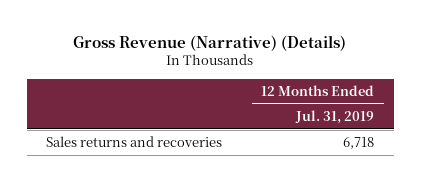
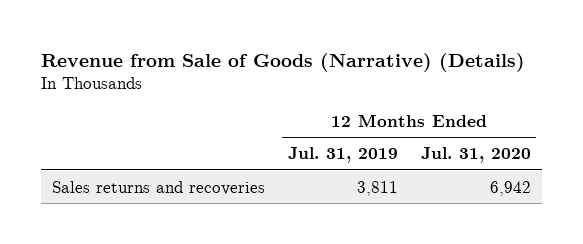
- Gross Revenue (Narrative) (Details)
+ Revenue from Sale of Goods (Narrative) (Details)
- | 12 Months Ended Jul. 31, 2019
+ | 12 Months Ended Jul. 31, 2019 | 12 Months Ended Jul. 31, 2020
- Sales returns and recoveries | 6,718
+ Sales returns and recoveries | 3,811 | 6,942

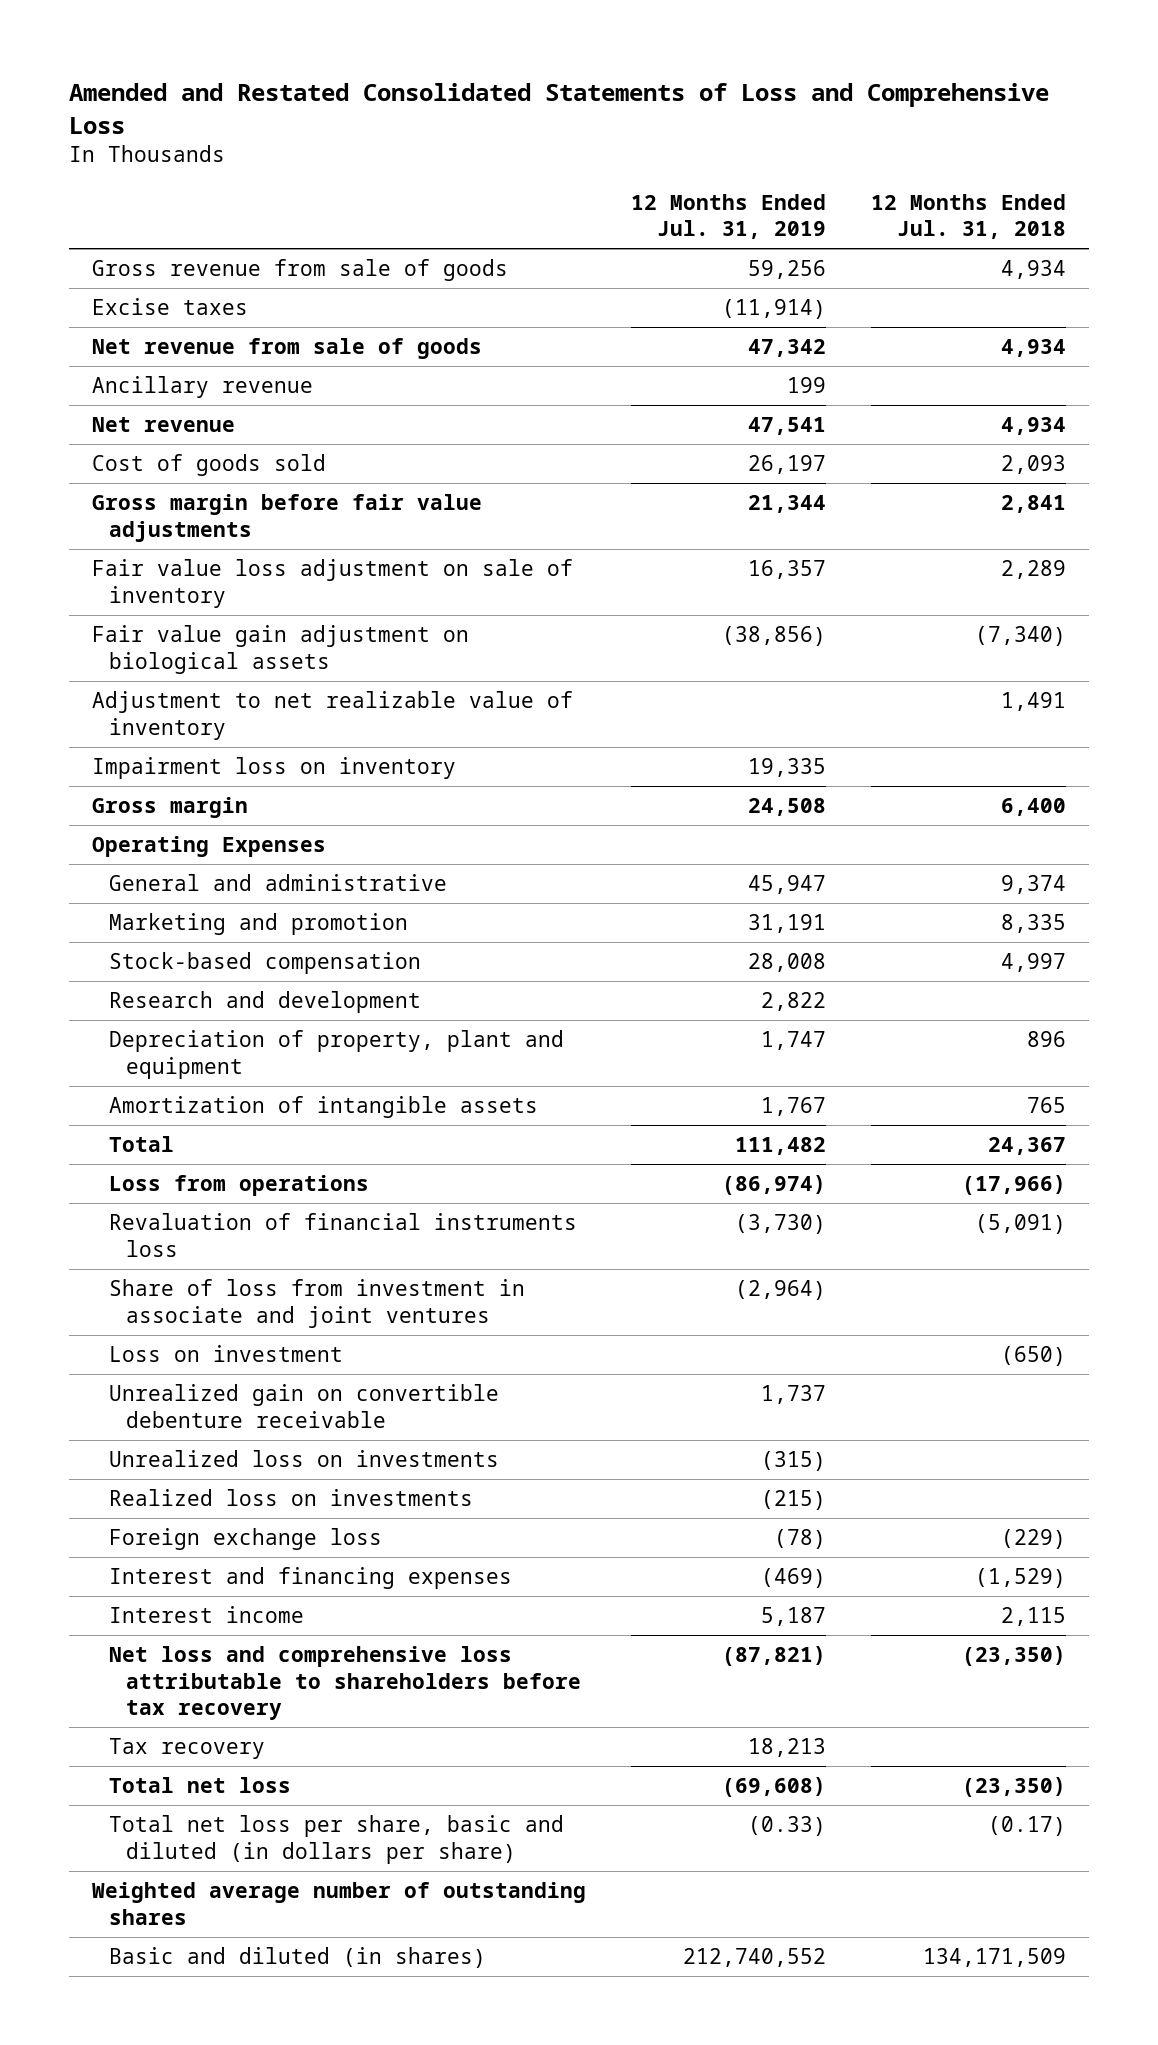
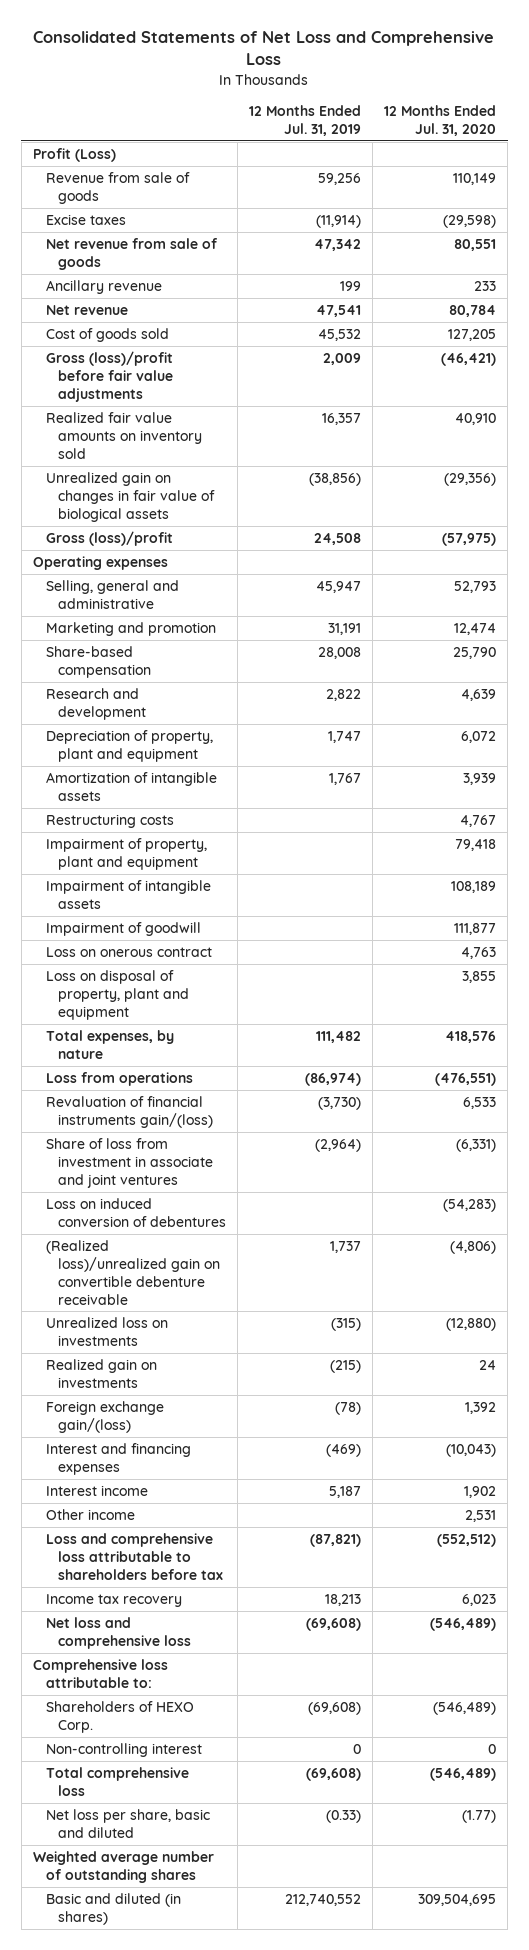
- Amended and Restated Consolidated Statements of Loss and Comprehensive Loss
+ Consolidated Statements of Net Loss and Comprehensive Loss
- | 12 Months Ended Jul. 31, 2019 | 12 Months Ended Jul. 31, 2018
+ | 12 Months Ended Jul. 31, 2019 | 12 Months Ended Jul. 31, 2020
- Gross revenue from sale of goods | 59,256 | 4,934
+ Profit (Loss)
+ Revenue from sale of goods | 59,256 | 110,149
- Cost of goods sold | 26,197 | 2,093
- Gross margin before fair value adjustments | 21,344 | 2,841
- Fair value loss adjustment on sale of inventory | 16,357 | 2,289
- Fair value gain adjustment on biological assets | (38,856) | (7,340)
- Adjustment to net realizable value of inventory | | 1,491
- Impairment loss on inventory | 19,335 |
- Gross margin | 24,508 | 6,400
- Operating Expenses
- General and administrative | 45,947 | 9,374
+ Cost of goods sold | 45,532 | 127,205
+ Gross (loss)/profit before fair value adjustments | 2,009 | (46,421)
+ Realized fair value amounts on inventory sold | 16,357 | 40,910
+ Unrealized gain on changes in fair value of biological assets | (38,856) | (29,356)
+ Gross (loss)/profit | 24,508 | (57,975)
+ Operating expenses
+ Selling, general and administrative | 45,947 | 52,793
- Stock-based compensation | 28,008 | 4,997
+ Share-based compensation | 28,008 | 25,790
- Total | 111,482 | 24,367
+ Restructuring costs | | 4,767
+ Impairment of property, plant and equipment | | 79,418
+ Impairment of intangible assets | | 108,189
+ Impairment of goodwill | | 111,877
+ Loss on onerous contract | | 4,763
+ Loss on disposal of property, plant and equipment | | 3,855
+ Total expenses, by nature | 111,482 | 418,576
- Revaluation of financial instruments loss | (3,730) | (5,091)
+ Revaluation of financial instruments gain/(loss) | (3,730) | 6,533
- Loss on investment | | (650)
- Unrealized gain on convertible debenture receivable | 1,737 |
+ Loss on induced conversion of debentures | | (54,283)
+ (Realized loss)/unrealized gain on convertible debenture receivable | 1,737 | (4,806)
- Realized loss on investments | (215) |
- Foreign exchange loss | (78) | (229)
+ Realized gain on investments | (215) | 24
+ Foreign exchange gain/(loss) | (78) | 1,392
- Net loss and comprehensive loss attributable to shareholders before tax recovery | (87,821) | (23,350)
- Tax recovery | 18,213 |
- Total net loss | (69,608) | (23,350)
- Total net loss per share, basic and diluted (in dollars per share) | (0.33) | (0.17)
+ Other income | | 2,531
+ Loss and comprehensive loss attributable to shareholders before tax | (87,821) | (552,512)
+ Income tax recovery | 18,213 | 6,023
+ Net loss and comprehensive loss | (69,608) | (546,489)
+ Comprehensive loss attributable to:
+ Shareholders of HEXO Corp. | (69,608) | (546,489)
+ Non-controlling interest | 0 | 0
+ Total comprehensive loss | (69,608) | (546,489)
+ Net loss per share, basic and diluted | (0.33) | (1.77)

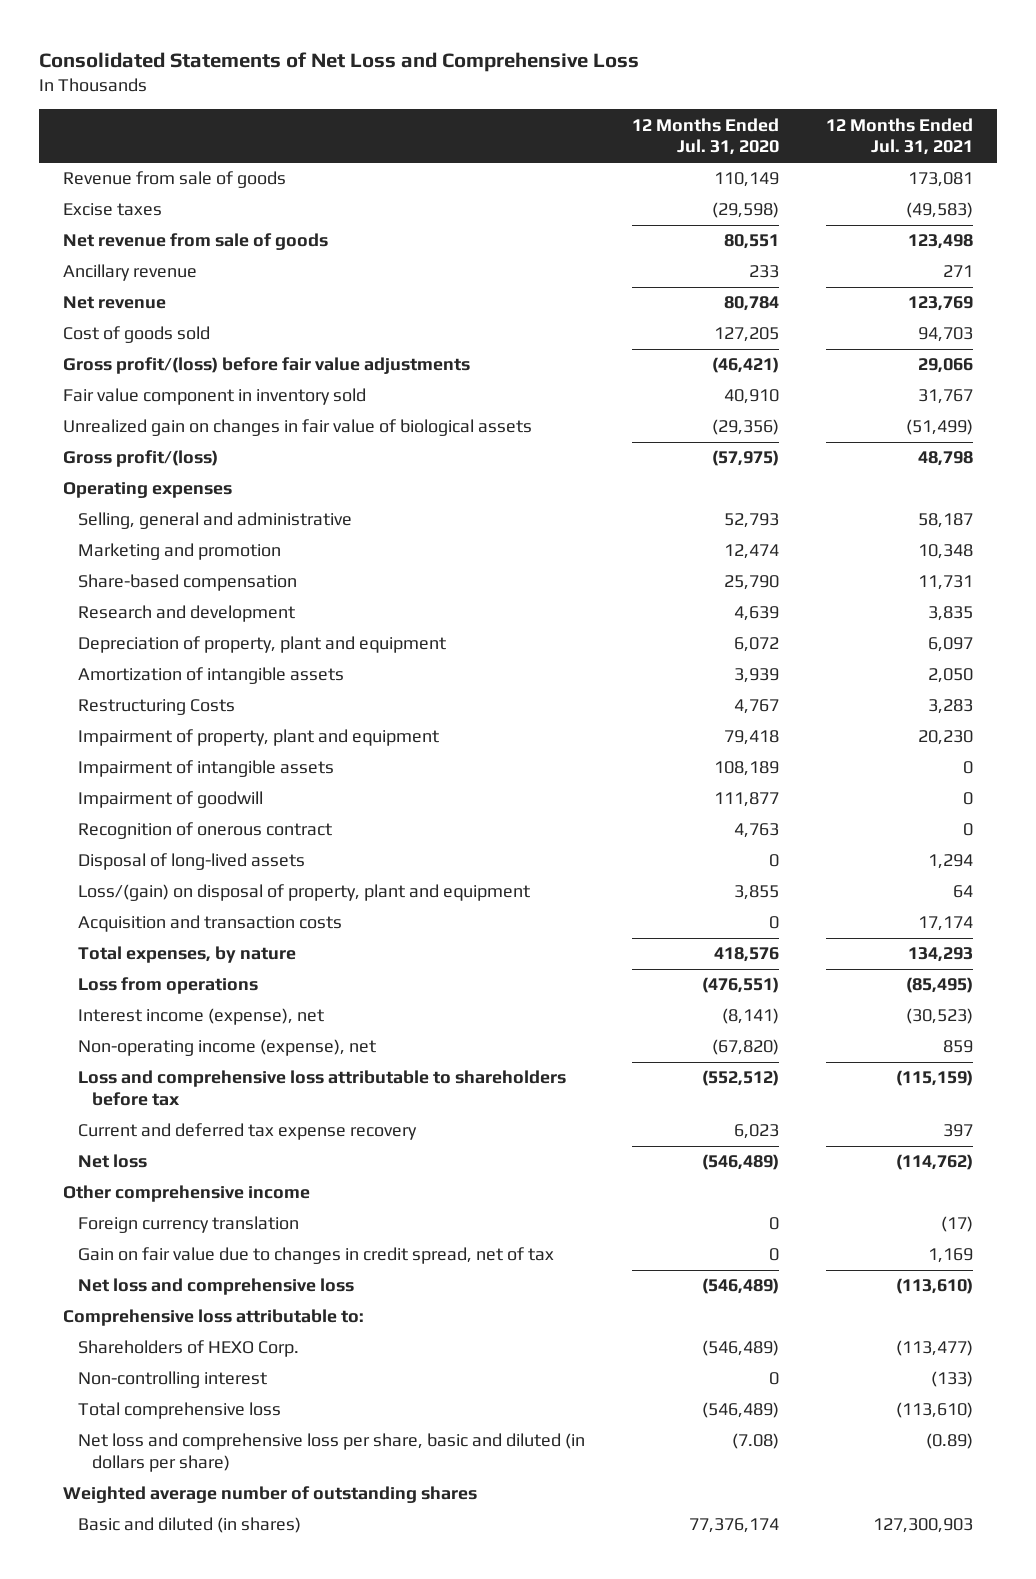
- | 12 Months Ended Jul. 31, 2019 | 12 Months Ended Jul. 31, 2020
+ | 12 Months Ended Jul. 31, 2020 | 12 Months Ended Jul. 31, 2021
- Profit (Loss)
- Gross (loss)/profit before fair value adjustments | 2,009 | (46,421)
- Realized fair value amounts on inventory sold | 16,357 | 40,910
+ Gross profit/(loss) before fair value adjustments | (46,421) | 29,066
+ Fair value component in inventory sold | 40,910 | 31,767
- Gross (loss)/profit | 24,508 | (57,975)
+ Gross profit/(loss) | (57,975) | 48,798
- Restructuring costs | | 4,767
+ Restructuring Costs | 4,767 | 3,283
- Loss on onerous contract | | 4,763
- Loss on disposal of property, plant and equipment | | 3,855
+ Recognition of onerous contract | 4,763 | 0
+ Disposal of long-lived assets | 0 | 1,294
+ Loss/(gain) on disposal of property, plant and equipment | 3,855 | 64
+ Acquisition and transaction costs | 0 | 17,174
- Revaluation of financial instruments gain/(loss) | (3,730) | 6,533
- Share of loss from investment in associate and joint ventures | (2,964) | (6,331)
- Loss on induced conversion of debentures | | (54,283)
- (Realized loss)/unrealized gain on convertible debenture receivable | 1,737 | (4,806)
- Unrealized loss on investments | (315) | (12,880)
- Realized gain on investments | (215) | 24
- Foreign exchange gain/(loss) | (78) | 1,392
- Interest and financing expenses | (469) | (10,043)
- Interest income | 5,187 | 1,902
- Other income | | 2,531
+ Interest income (expense), net | (8,141) | (30,523)
+ Non-operating income (expense), net | (67,820) | 859
- Income tax recovery | 18,213 | 6,023
+ Current and deferred tax expense recovery | 6,023 | 397
+ Net loss | (546,489) | (114,762)
+ Other comprehensive income
+ Foreign currency translation | 0 | (17)
+ Gain on fair value due to changes in credit spread, net of tax | 0 | 1,169
- Net loss per share, basic and diluted | (0.33) | (1.77)
+ Net loss and comprehensive loss per share, basic and diluted (in dollars per share) | (7.08) | (0.89)
- Basic and diluted (in shares) | 212,740,552 | 309,504,695
+ Basic and diluted (in shares) | 77,376,174 | 127,300,903

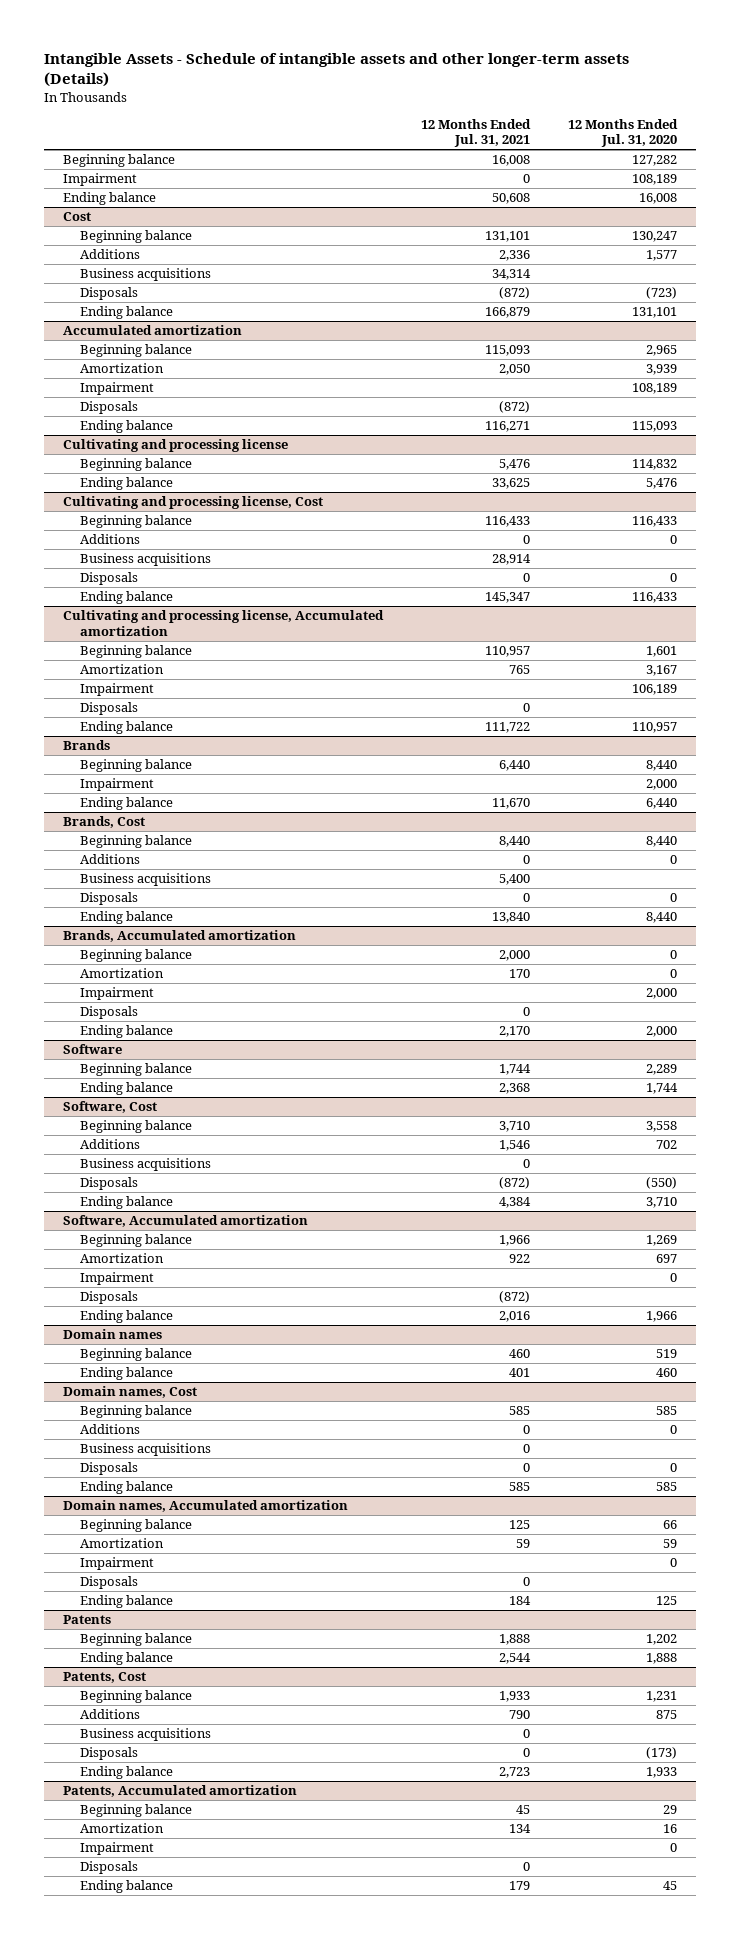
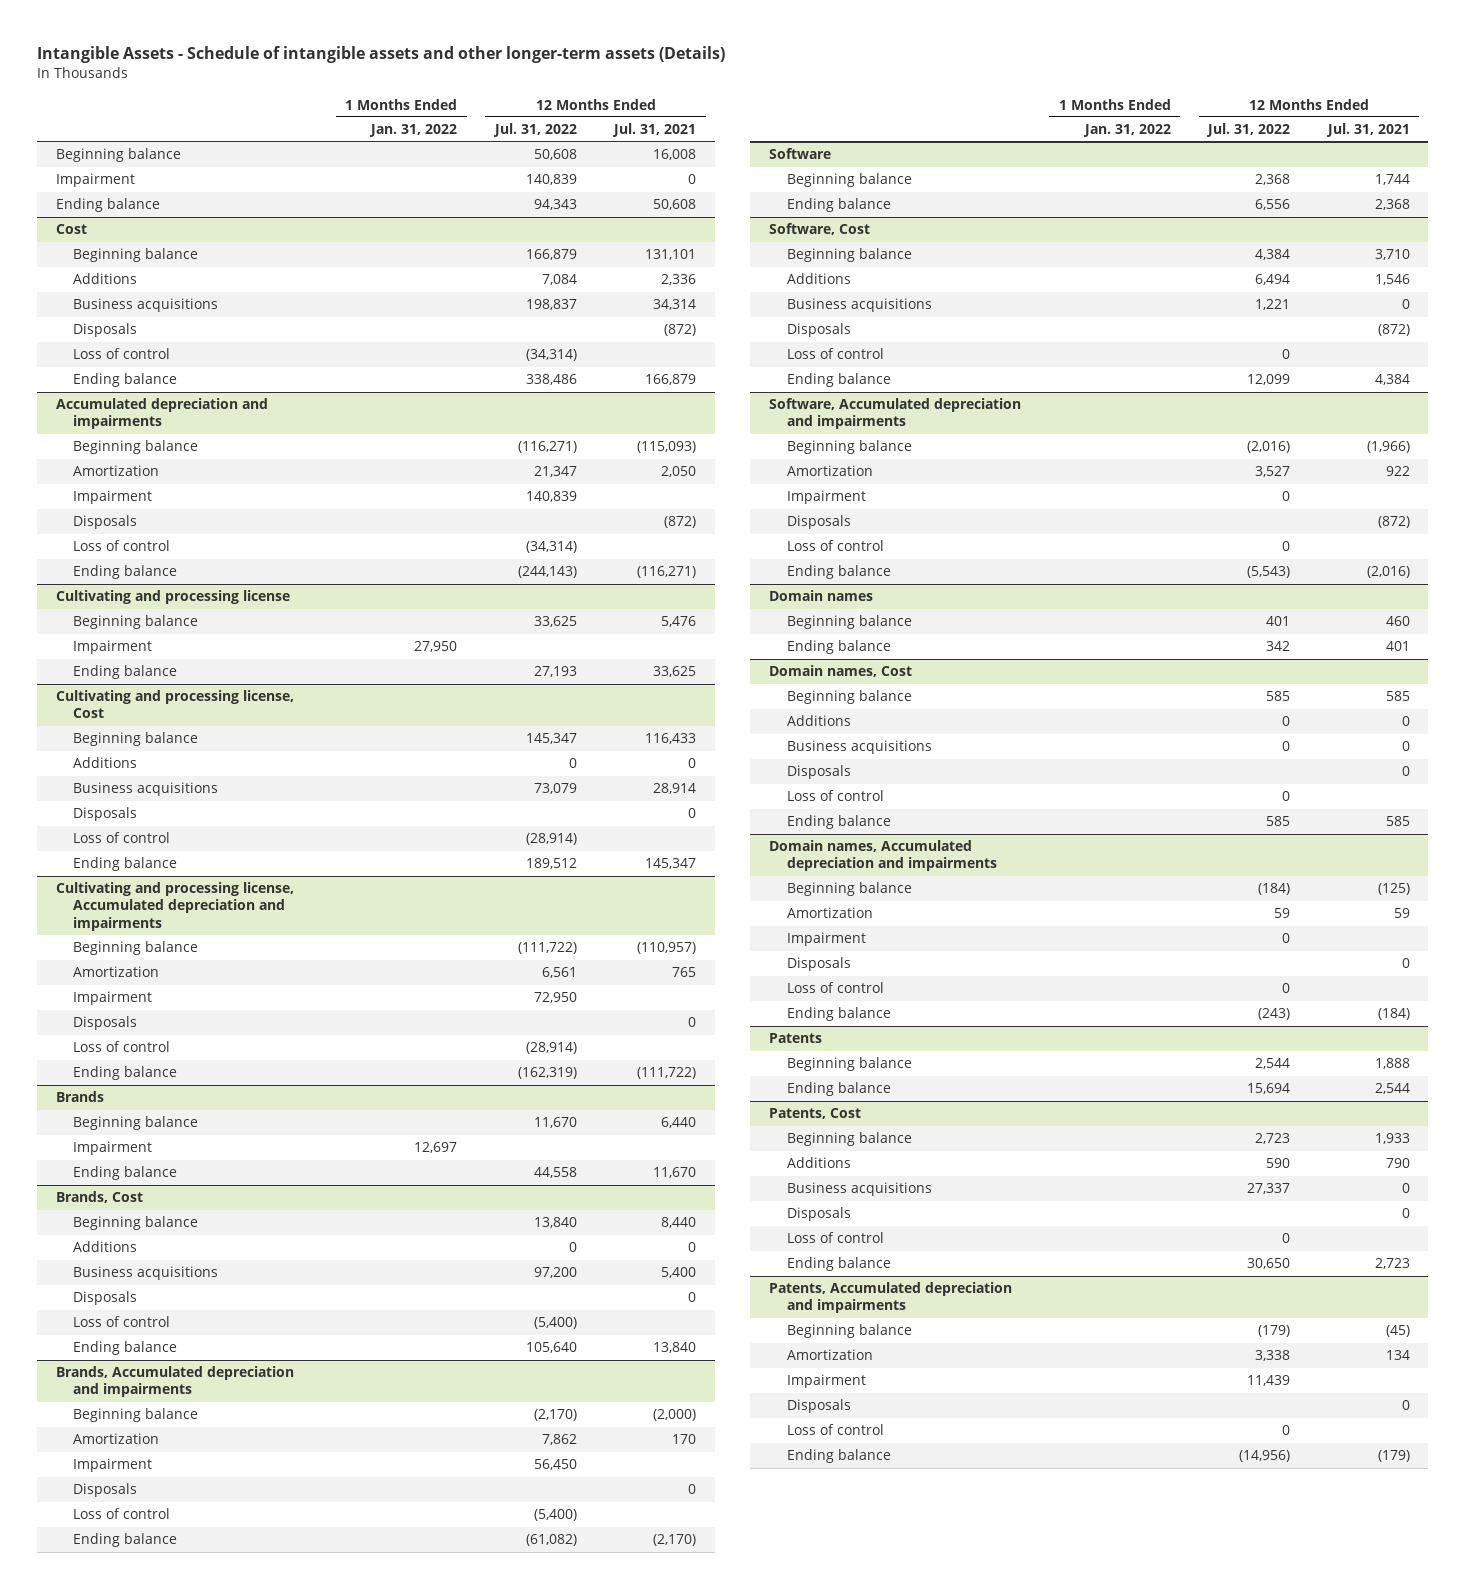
- | 12 Months Ended Jul. 31, 2021 | 12 Months Ended Jul. 31, 2020
+ | 1 Months Ended Jan. 31, 2022 | 12 Months Ended Jul. 31, 2022 | 12 Months Ended Jul. 31, 2021
@ Cost
+ Loss of control | | (34,314) |
- Accumulated amortization
- Beginning balance | 115,093 | 2,965
+ Accumulated depreciation and impairments
+ Beginning balance | | (116,271) | (115,093)
- Ending balance | 116,271 | 115,093
+ Loss of control | | (34,314) |
+ Ending balance | | (244,143) | (116,271)
@ Cultivating and processing license
+ Impairment | 27,950 | |
@ Cultivating and processing license, Cost
+ Loss of control | | (28,914) |
- Cultivating and processing license, Accumulated amortization
- Beginning balance | 110,957 | 1,601
+ Cultivating and processing license, Accumulated depreciation and impairments
+ Beginning balance | | (111,722) | (110,957)
- Ending balance | 111,722 | 110,957
+ Loss of control | | (28,914) |
+ Ending balance | | (162,319) | (111,722)
@ Brands, Cost
+ Loss of control | | (5,400) |
- Brands, Accumulated amortization
- Beginning balance | 2,000 | 0
+ Brands, Accumulated depreciation and impairments
+ Beginning balance | | (2,170) | (2,000)
- Ending balance | 2,170 | 2,000
+ Loss of control | | (5,400) |
+ Ending balance | | (61,082) | (2,170)
@ Software, Cost
+ Loss of control | | 0 |
- Software, Accumulated amortization
- Beginning balance | 1,966 | 1,269
+ Software, Accumulated depreciation and impairments
+ Beginning balance | | (2,016) | (1,966)
- Ending balance | 2,016 | 1,966
+ Loss of control | | 0 |
+ Ending balance | | (5,543) | (2,016)
@ Domain names, Cost
+ Loss of control | | 0 |
- Domain names, Accumulated amortization
- Beginning balance | 125 | 66
+ Domain names, Accumulated depreciation and impairments
+ Beginning balance | | (184) | (125)
- Ending balance | 184 | 125
+ Loss of control | | 0 |
+ Ending balance | | (243) | (184)
@ Patents, Cost
+ Loss of control | | 0 |
- Patents, Accumulated amortization
- Beginning balance | 45 | 29
+ Patents, Accumulated depreciation and impairments
+ Beginning balance | | (179) | (45)
- Ending balance | 179 | 45
+ Loss of control | | 0 |
+ Ending balance | | (14,956) | (179)

